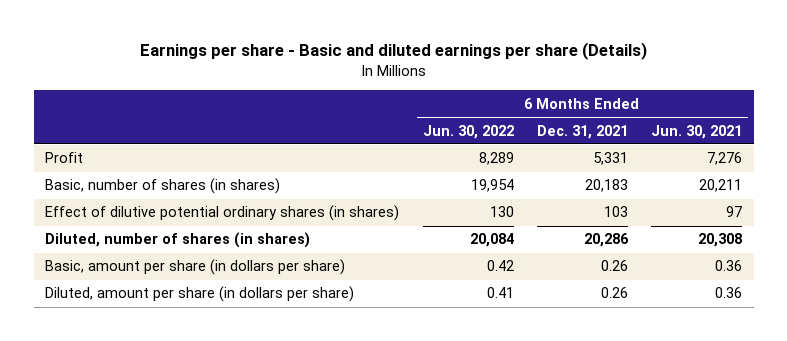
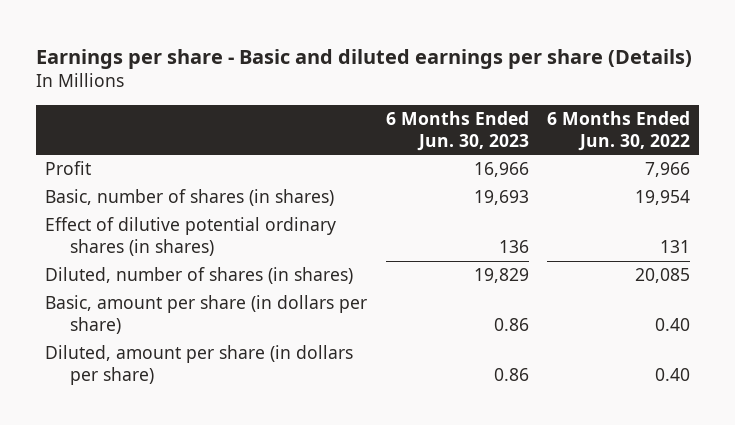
- | 6 Months Ended Jun. 30, 2022 | 6 Months Ended Dec. 31, 2021 | 6 Months Ended Jun. 30, 2021
+ | 6 Months Ended Jun. 30, 2023 | 6 Months Ended Jun. 30, 2022
- Profit | 8,289 | 5,331 | 7,276
+ Profit | 16,966 | 7,966
- Effect of dilutive potential ordinary shares (in shares) | 130 | 103 | 97
- Diluted, number of shares (in shares) | 20,084 | 20,286 | 20,308
- Basic, amount per share (in dollars per share) | 0.42 | 0.26 | 0.36
- Diluted, amount per share (in dollars per share) | 0.41 | 0.26 | 0.36
+ Effect of dilutive potential ordinary shares (in shares) | 136 | 131
+ Diluted, number of shares (in shares) | 19,829 | 20,085
+ Basic, amount per share (in dollars per share) | 0.86 | 0.40
+ Diluted, amount per share (in dollars per share) | 0.86 | 0.40

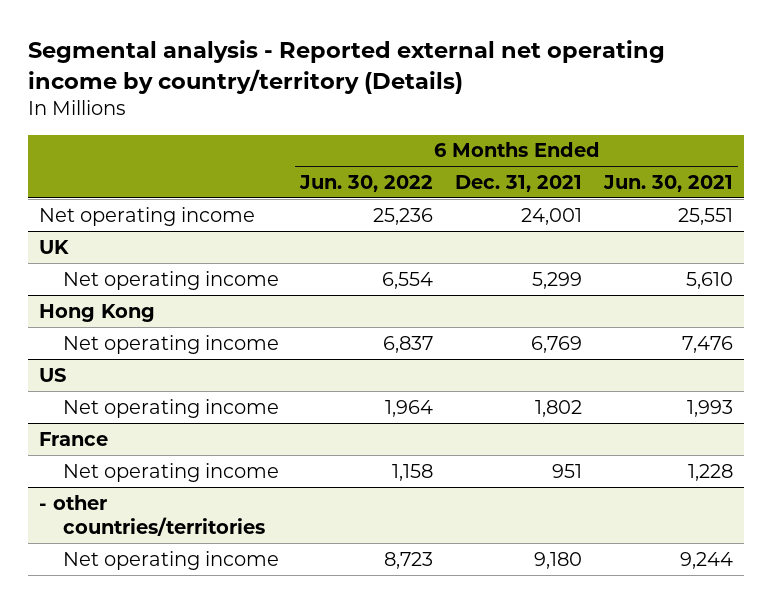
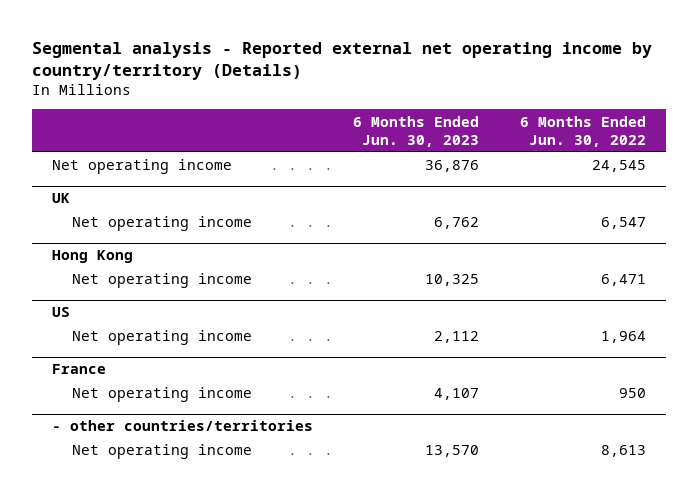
- | 6 Months Ended Jun. 30, 2022 | 6 Months Ended Dec. 31, 2021 | 6 Months Ended Jun. 30, 2021
+ | 6 Months Ended Jun. 30, 2023 | 6 Months Ended Jun. 30, 2022
- Net operating income | 25,236 | 24,001 | 25,551
+ Net operating income | 36,876 | 24,545
@ UK
- Net operating income | 6,554 | 5,299 | 5,610
+ Net operating income | 6,762 | 6,547
@ Hong Kong
- Net operating income | 6,837 | 6,769 | 7,476
+ Net operating income | 10,325 | 6,471
@ France
- Net operating income | 1,158 | 951 | 1,228
+ Net operating income | 4,107 | 950
@ - other countries/territories
- Net operating income | 8,723 | 9,180 | 9,244
+ Net operating income | 13,570 | 8,613

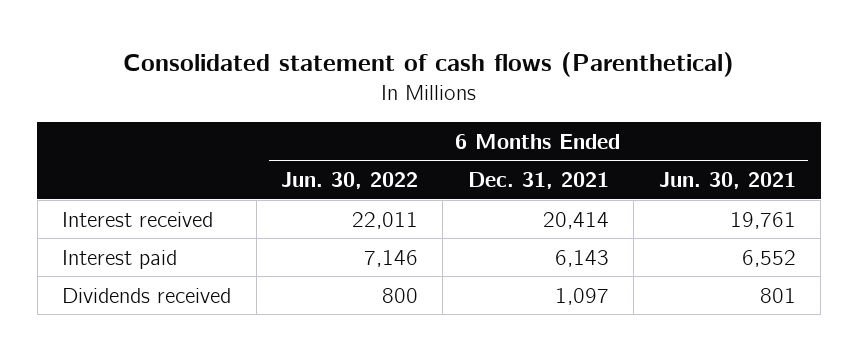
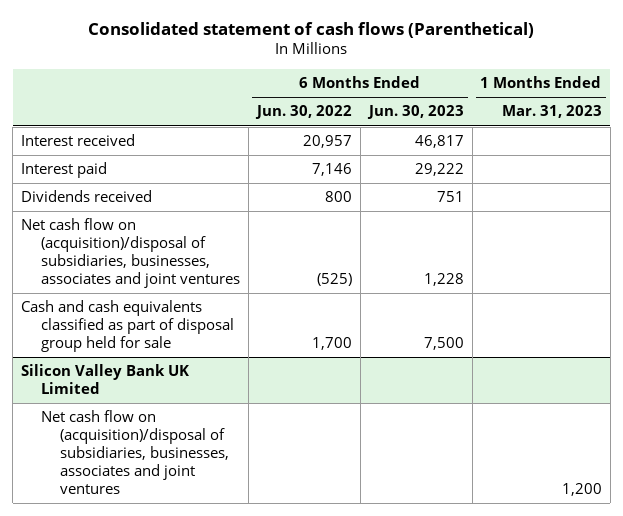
- | 6 Months Ended Jun. 30, 2022 | 6 Months Ended Dec. 31, 2021 | 6 Months Ended Jun. 30, 2021
+ | 6 Months Ended Jun. 30, 2022 | 6 Months Ended Jun. 30, 2023 | 1 Months Ended Mar. 31, 2023
- Interest received | 22,011 | 20,414 | 19,761
+ Interest received | 20,957 | 46,817 |
+ Net cash flow on (acquisition)/disposal of subsidiaries, businesses, associates and joint ventures | (525) | 1,228 |
+ Cash and cash equivalents classified as part of disposal group held for sale | 1,700 | 7,500 |
+ Silicon Valley Bank UK Limited
+ Net cash flow on (acquisition)/disposal of subsidiaries, businesses, associates and joint ventures | | | 1,200

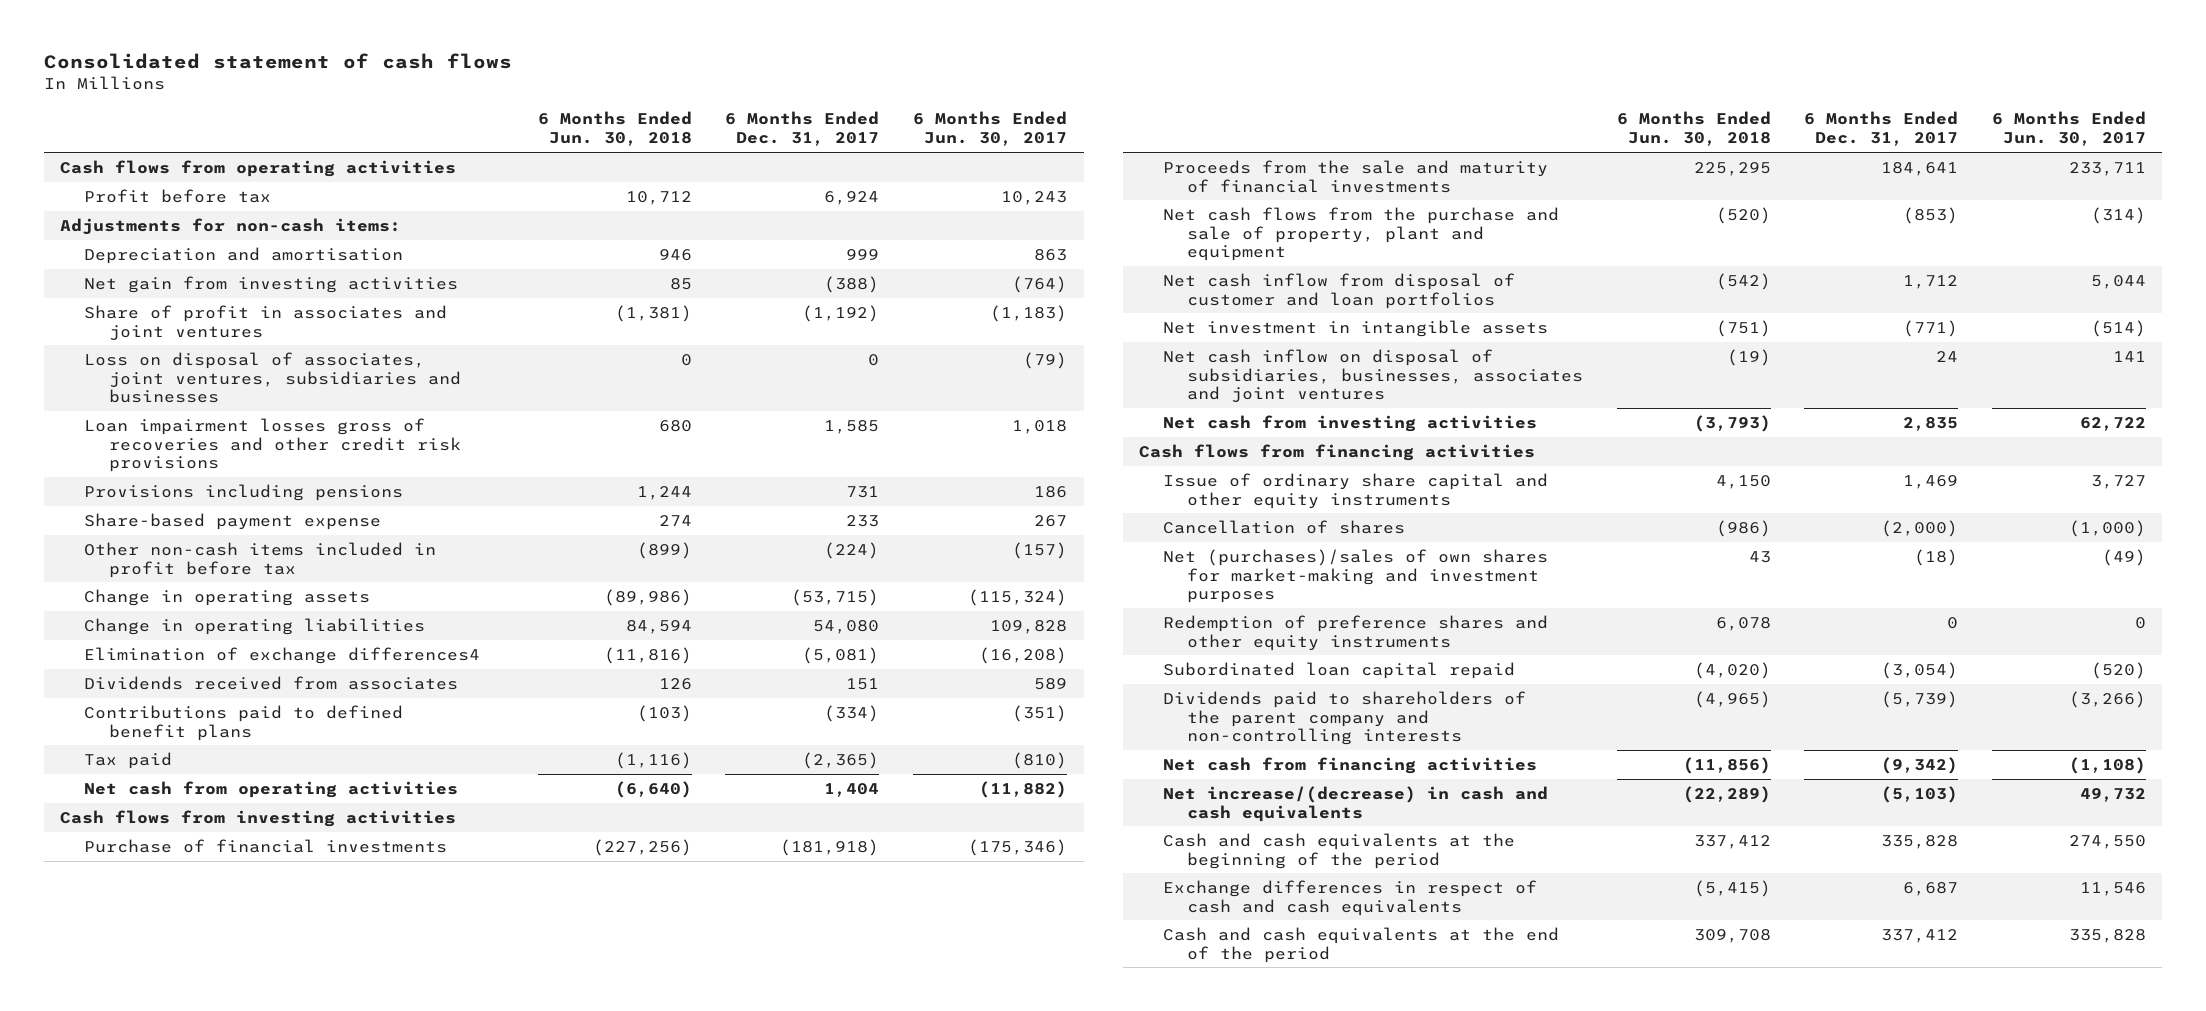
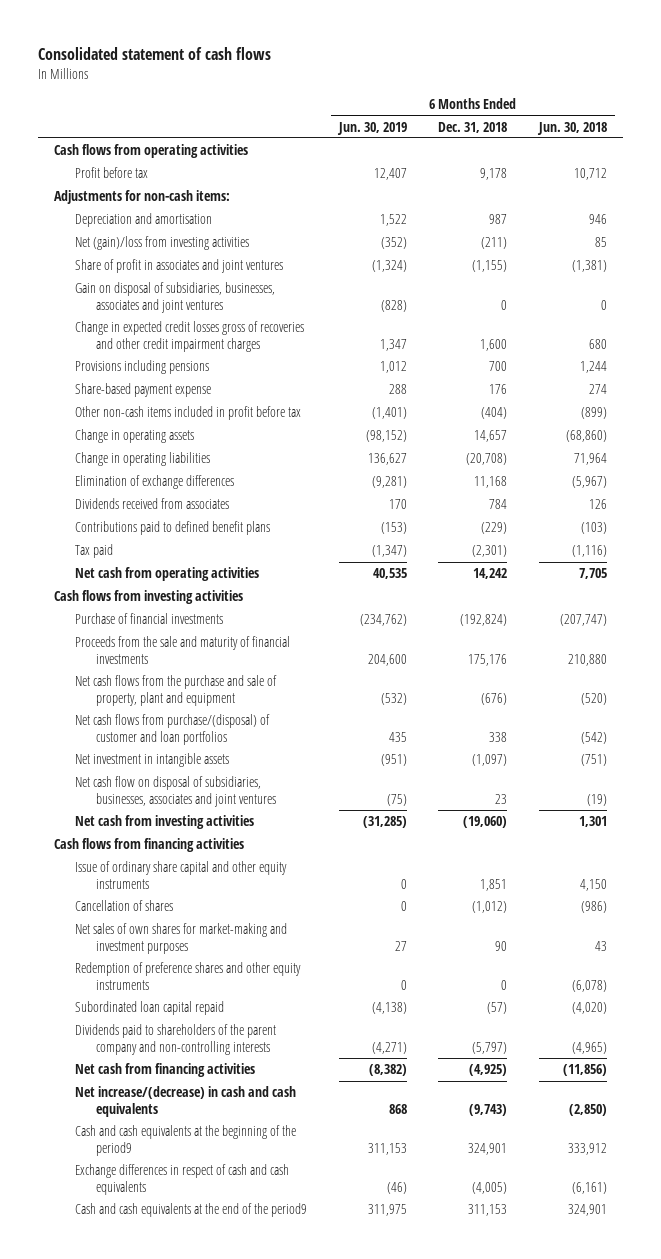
- | 6 Months Ended Jun. 30, 2018 | 6 Months Ended Dec. 31, 2017 | 6 Months Ended Jun. 30, 2017
+ | 6 Months Ended Jun. 30, 2019 | 6 Months Ended Dec. 31, 2018 | 6 Months Ended Jun. 30, 2018
- Net gain from investing activities | 85 | (388) | (764)
+ Net (gain)/loss from investing activities | (352) | (211) | 85
- Loss on disposal of associates, joint ventures, subsidiaries and businesses | 0 | 0 | (79)
- Loan impairment losses gross of recoveries and other credit risk provisions | 680 | 1,585 | 1,018
+ Gain on disposal of subsidiaries, businesses, associates and joint ventures | (828) | 0 | 0
+ Change in expected credit losses gross of recoveries and other credit impairment charges | 1,347 | 1,600 | 680
- Change in operating assets | (89,986) | (53,715) | (115,324)
- Change in operating liabilities | 84,594 | 54,080 | 109,828
- Elimination of exchange differences4 | (11,816) | (5,081) | (16,208)
+ Change in operating assets | (98,152) | 14,657 | (68,860)
+ Change in operating liabilities | 136,627 | (20,708) | 71,964
+ Elimination of exchange differences | (9,281) | 11,168 | (5,967)
- Net cash from operating activities | (6,640) | 1,404 | (11,882)
+ Net cash from operating activities | 40,535 | 14,242 | 7,705
- Purchase of financial investments | (227,256) | (181,918) | (175,346)
- Proceeds from the sale and maturity of financial investments | 225,295 | 184,641 | 233,711
+ Purchase of financial investments | (234,762) | (192,824) | (207,747)
+ Proceeds from the sale and maturity of financial investments | 204,600 | 175,176 | 210,880
- Net cash inflow from disposal of customer and loan portfolios | (542) | 1,712 | 5,044
+ Net cash flows from purchase/(disposal) of customer and loan portfolios | 435 | 338 | (542)
- Net cash inflow on disposal of subsidiaries, businesses, associates and joint ventures | (19) | 24 | 141
- Net cash from investing activities | (3,793) | 2,835 | 62,722
+ Net cash flow on disposal of subsidiaries, businesses, associates and joint ventures | (75) | 23 | (19)
+ Net cash from investing activities | (31,285) | (19,060) | 1,301
- Net (purchases)/sales of own shares for market-making and investment purposes | 43 | (18) | (49)
- Redemption of preference shares and other equity instruments | 6,078 | 0 | 0
+ Net sales of own shares for market-making and investment purposes | 27 | 90 | 43
+ Redemption of preference shares and other equity instruments | 0 | 0 | (6,078)
- Net increase/(decrease) in cash and cash equivalents | (22,289) | (5,103) | 49,732
- Cash and cash equivalents at the beginning of the period | 337,412 | 335,828 | 274,550
- Exchange differences in respect of cash and cash equivalents | (5,415) | 6,687 | 11,546
- Cash and cash equivalents at the end of the period | 309,708 | 337,412 | 335,828
+ Net increase/(decrease) in cash and cash equivalents | 868 | (9,743) | (2,850)
+ Cash and cash equivalents at the beginning of the period9 | 311,153 | 324,901 | 333,912
+ Exchange differences in respect of cash and cash equivalents | (46) | (4,005) | (6,161)
+ Cash and cash equivalents at the end of the period9 | 311,975 | 311,153 | 324,901

